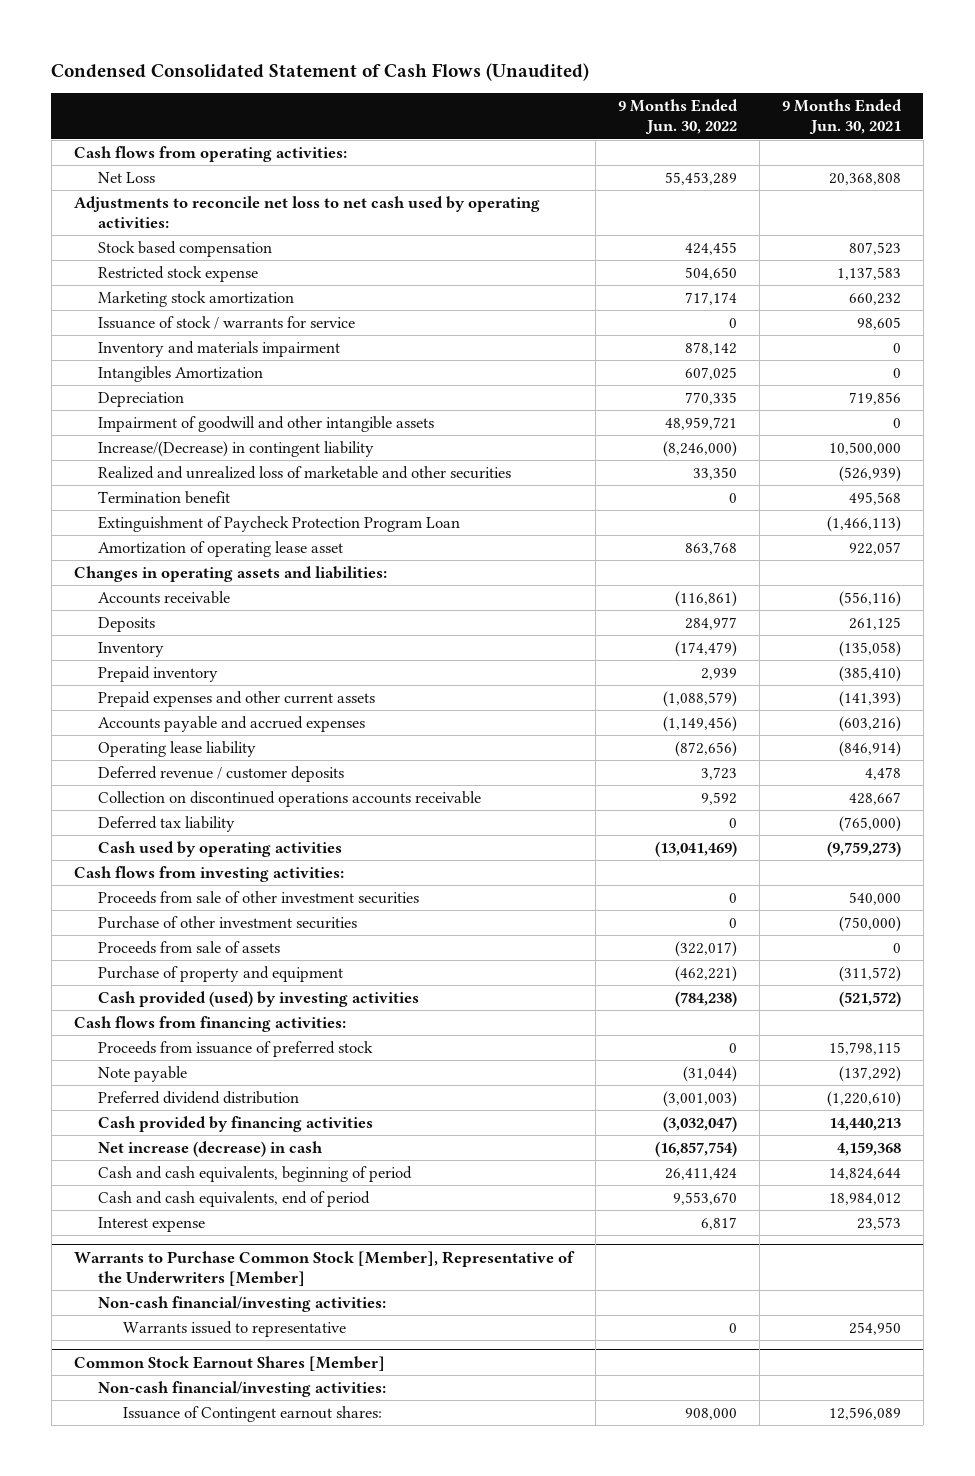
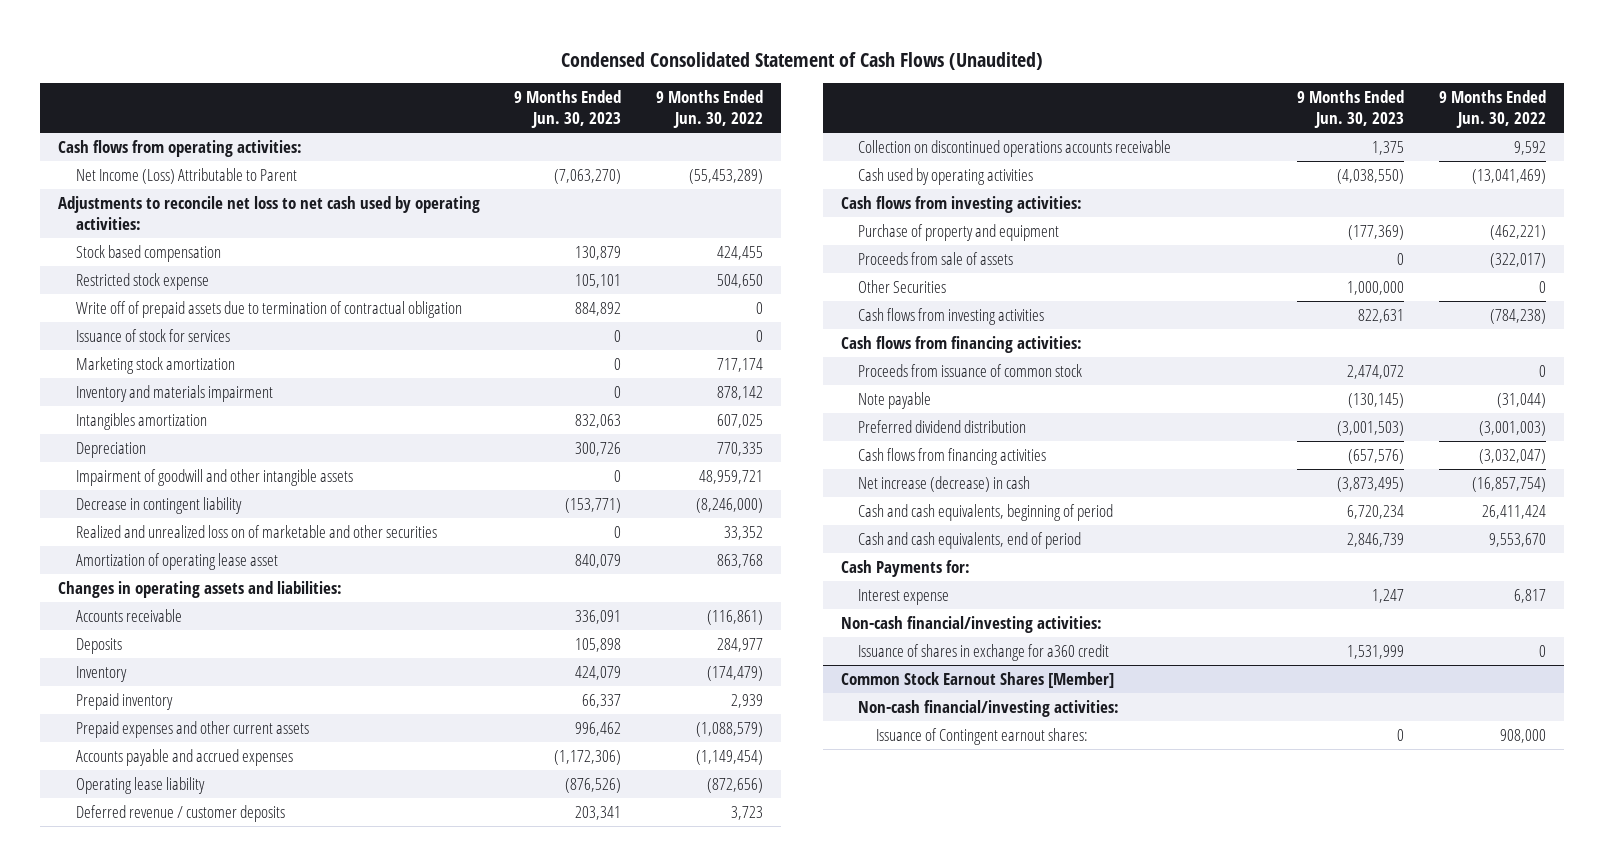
- | 9 Months Ended Jun. 30, 2022 | 9 Months Ended Jun. 30, 2021
+ | 9 Months Ended Jun. 30, 2023 | 9 Months Ended Jun. 30, 2022
- Net Loss | 55,453,289 | 20,368,808
+ Net Income (Loss) Attributable to Parent | (7,063,270) | (55,453,289)
+ Write off of prepaid assets due to termination of contractual obligation | 884,892 | 0
+ Issuance of stock for services | 0 | 0
- Issuance of stock / warrants for service | 0 | 98,605
- Intangibles Amortization | 607,025 | 0
+ Intangibles amortization | 832,063 | 607,025
- Increase/(Decrease) in contingent liability | (8,246,000) | 10,500,000
- Realized and unrealized loss of marketable and other securities | 33,350 | (526,939)
- Termination benefit | 0 | 495,568
- Extinguishment of Paycheck Protection Program Loan | | (1,466,113)
+ Decrease in contingent liability | (153,771) | (8,246,000)
+ Realized and unrealized loss on of marketable and other securities | 0 | 33,352
- Accounts payable and accrued expenses | (1,149,456) | (603,216)
+ Accounts payable and accrued expenses | (1,172,306) | (1,149,454)
- Deferred tax liability | 0 | (765,000)
- Proceeds from sale of other investment securities | 0 | 540,000
- Purchase of other investment securities | 0 | (750,000)
- Cash provided (used) by investing activities | (784,238) | (521,572)
moved down: Proceeds from sale of assets | 0 | (322,017)
+ Other Securities | 1,000,000 | 0
+ Cash flows from investing activities | 822,631 | (784,238)
- Proceeds from issuance of preferred stock | 0 | 15,798,115
+ Proceeds from issuance of common stock | 2,474,072 | 0
- Cash provided by financing activities | (3,032,047) | 14,440,213
+ Cash flows from financing activities | (657,576) | (3,032,047)
+ Cash Payments for:
- Warrants to Purchase Common Stock [Member], Representative of the Underwriters [Member]
- Warrants issued to representative | 0 | 254,950
+ Issuance of shares in exchange for a360 credit | 1,531,999 | 0

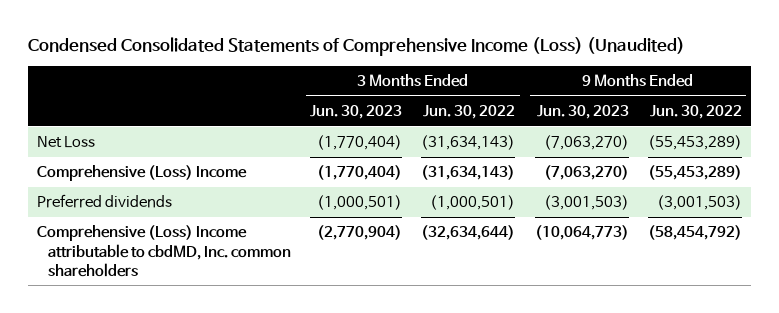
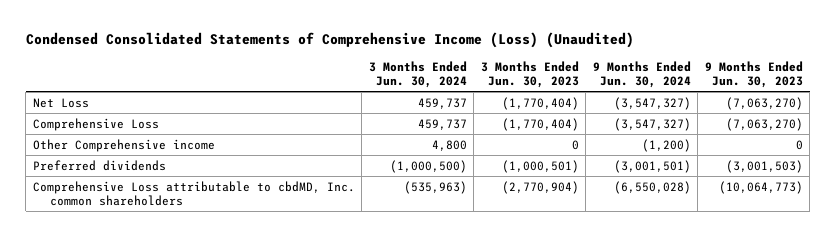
- | 3 Months Ended Jun. 30, 2023 | 3 Months Ended Jun. 30, 2022 | 9 Months Ended Jun. 30, 2023 | 9 Months Ended Jun. 30, 2022
+ | 3 Months Ended Jun. 30, 2024 | 3 Months Ended Jun. 30, 2023 | 9 Months Ended Jun. 30, 2024 | 9 Months Ended Jun. 30, 2023
- Comprehensive (Loss) Income | (1,770,404) | (31,634,143) | (7,063,270) | (55,453,289)
+ Comprehensive Loss | 459,737 | (1,770,404) | (3,547,327) | (7,063,270)
+ Other Comprehensive income | 4,800 | 0 | (1,200) | 0
- Comprehensive (Loss) Income attributable to cbdMD, Inc. common shareholders | (2,770,904) | (32,634,644) | (10,064,773) | (58,454,792)
+ Comprehensive Loss attributable to cbdMD, Inc. common shareholders | (535,963) | (2,770,904) | (6,550,028) | (10,064,773)

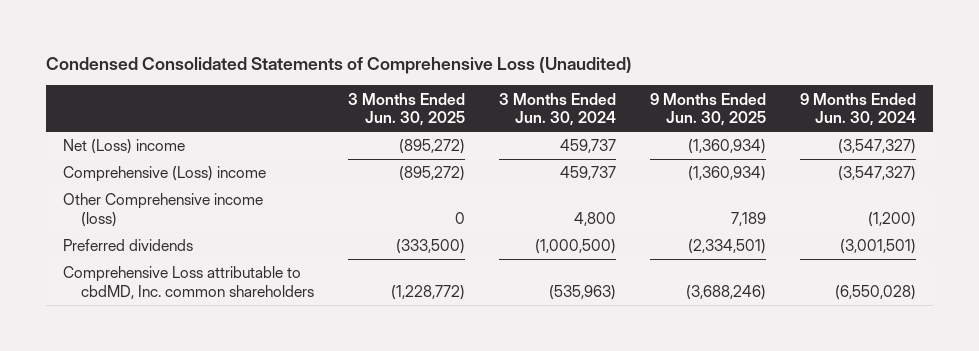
- Condensed Consolidated Statements of Comprehensive Income (Loss) (Unaudited)
+ Condensed Consolidated Statements of Comprehensive Loss (Unaudited)
- | 3 Months Ended Jun. 30, 2024 | 3 Months Ended Jun. 30, 2023 | 9 Months Ended Jun. 30, 2024 | 9 Months Ended Jun. 30, 2023
+ | 3 Months Ended Jun. 30, 2025 | 3 Months Ended Jun. 30, 2024 | 9 Months Ended Jun. 30, 2025 | 9 Months Ended Jun. 30, 2024
- Net Loss | 459,737 | (1,770,404) | (3,547,327) | (7,063,270)
- Comprehensive Loss | 459,737 | (1,770,404) | (3,547,327) | (7,063,270)
- Other Comprehensive income | 4,800 | 0 | (1,200) | 0
+ Net (Loss) income | (895,272) | 459,737 | (1,360,934) | (3,547,327)
+ Comprehensive (Loss) income | (895,272) | 459,737 | (1,360,934) | (3,547,327)
+ Other Comprehensive income (loss) | 0 | 4,800 | 7,189 | (1,200)

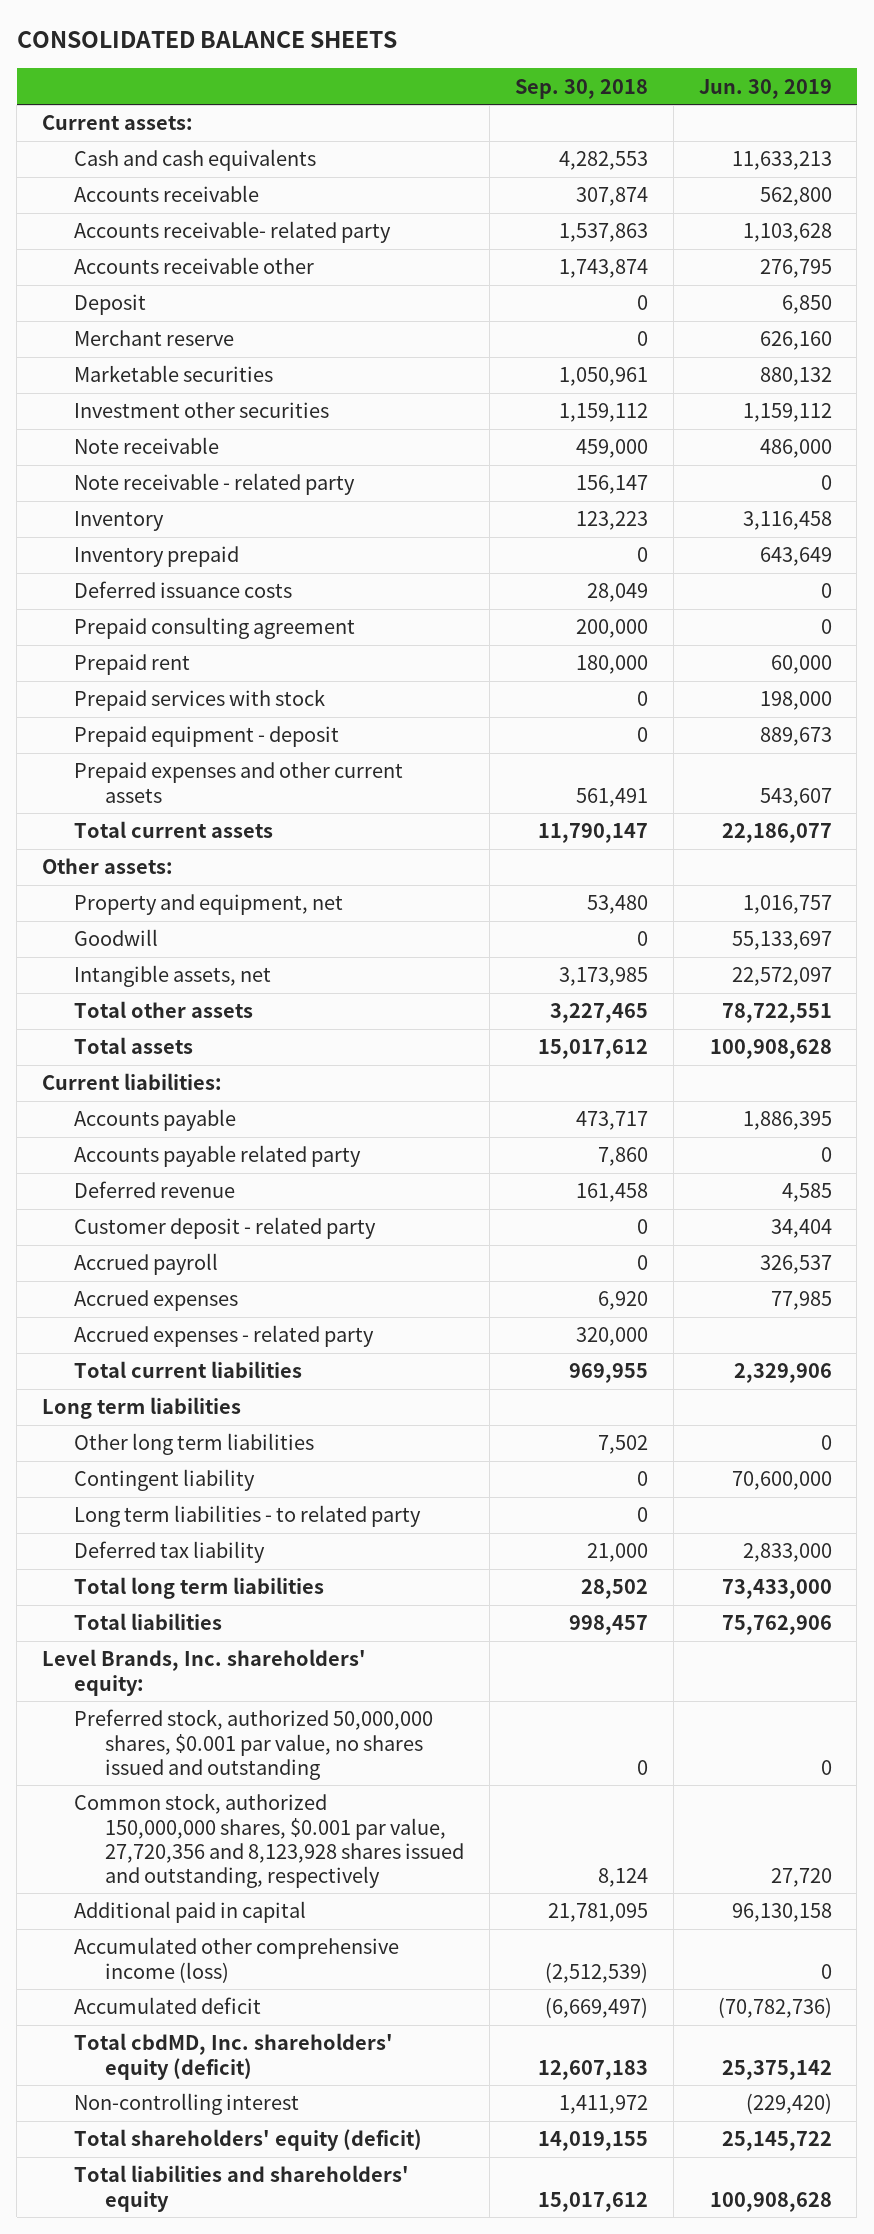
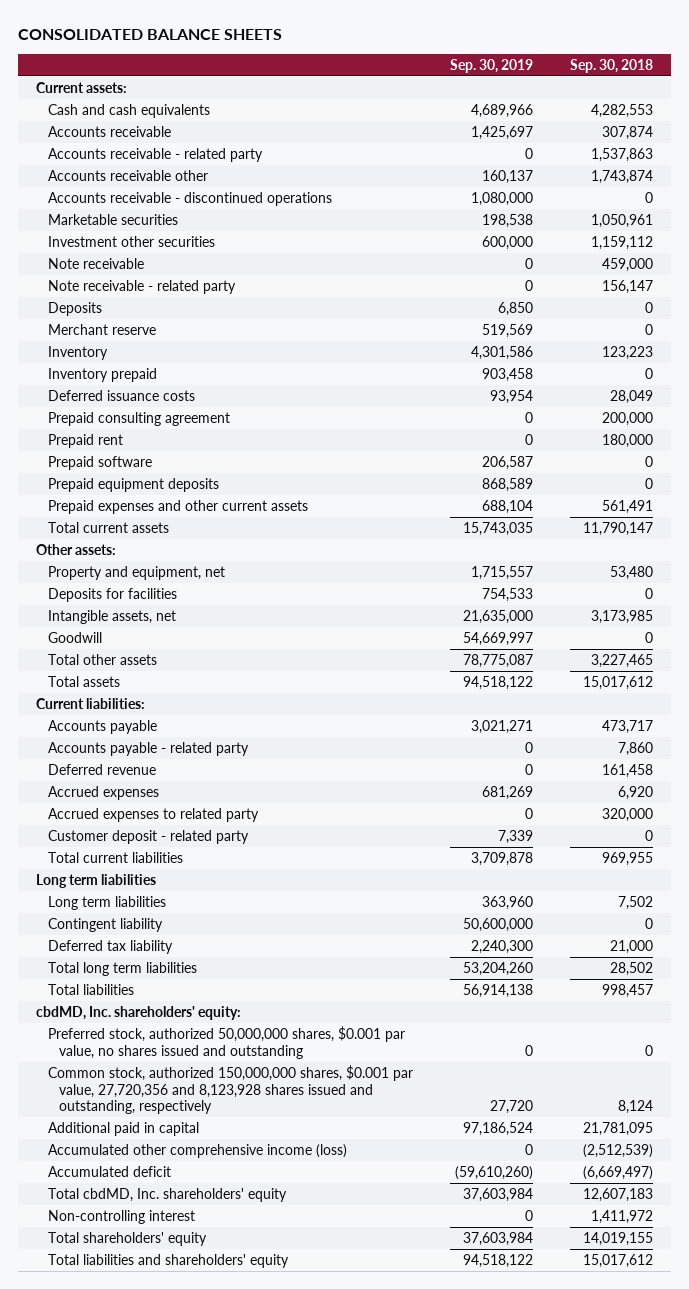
- | Sep. 30, 2018 | Jun. 30, 2019
+ | Sep. 30, 2019 | Sep. 30, 2018
- Accounts receivable- related party | 1,537,863 | 1,103,628
+ Accounts receivable - related party | 0 | 1,537,863
- Deposit | 0 | 6,850
+ Accounts receivable - discontinued operations | 1,080,000 | 0
+ Deposits | 6,850 | 0
moved down: Merchant reserve | 519,569 | 0
- Prepaid services with stock | 0 | 198,000
- Prepaid equipment - deposit | 0 | 889,673
+ Prepaid software | 206,587 | 0
+ Prepaid equipment deposits | 868,589 | 0
+ Deposits for facilities | 754,533 | 0
moved down: Goodwill | 54,669,997 | 0
- Accounts payable related party | 7,860 | 0
+ Accounts payable - related party | 0 | 7,860
- Accrued payroll | 0 | 326,537
- Accrued expenses - related party | 320,000 |
+ Accrued expenses to related party | 0 | 320,000
moved down: Customer deposit - related party | 7,339 | 0
- Other long term liabilities | 7,502 | 0
+ Long term liabilities | 363,960 | 7,502
- Long term liabilities - to related party | 0 |
- Level Brands, Inc. shareholders' equity:
+ cbdMD, Inc. shareholders' equity:
- Total cbdMD, Inc. shareholders' equity (deficit) | 12,607,183 | 25,375,142
+ Total cbdMD, Inc. shareholders' equity | 37,603,984 | 12,607,183
- Total shareholders' equity (deficit) | 14,019,155 | 25,145,722
+ Total shareholders' equity | 37,603,984 | 14,019,155

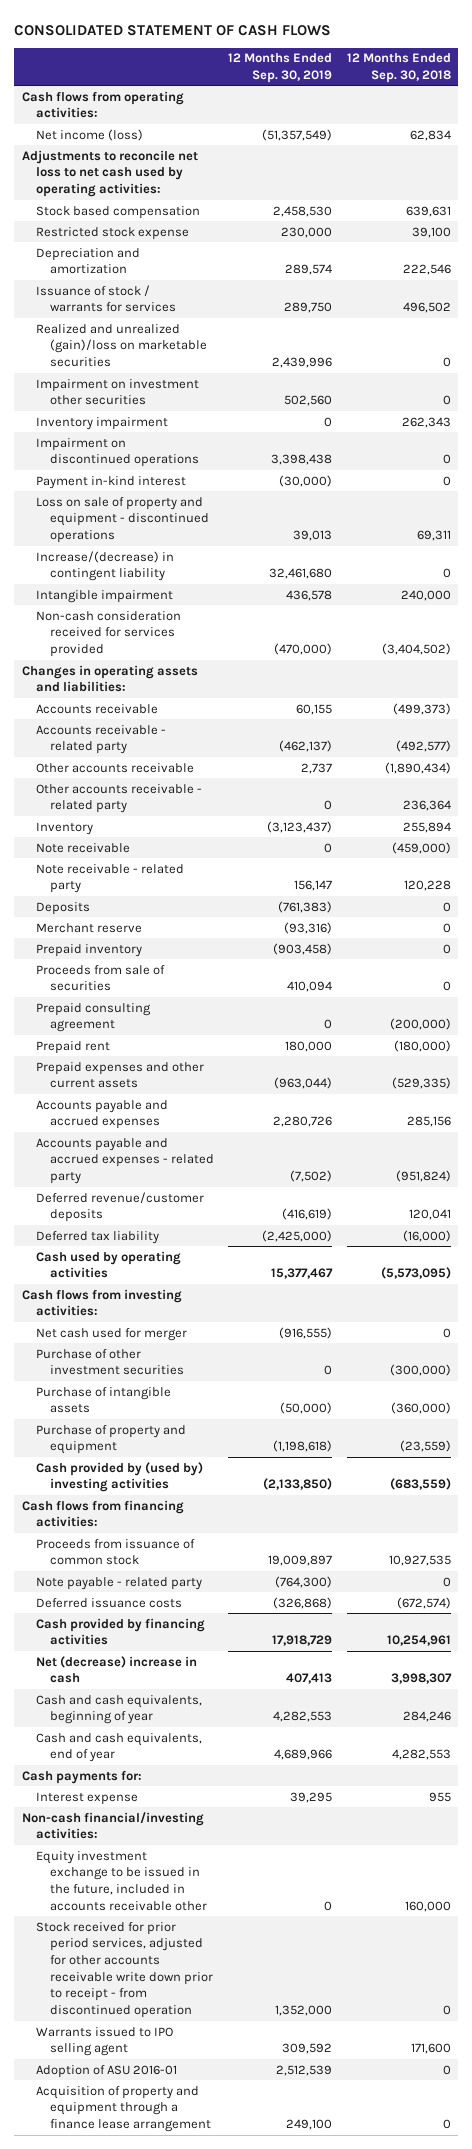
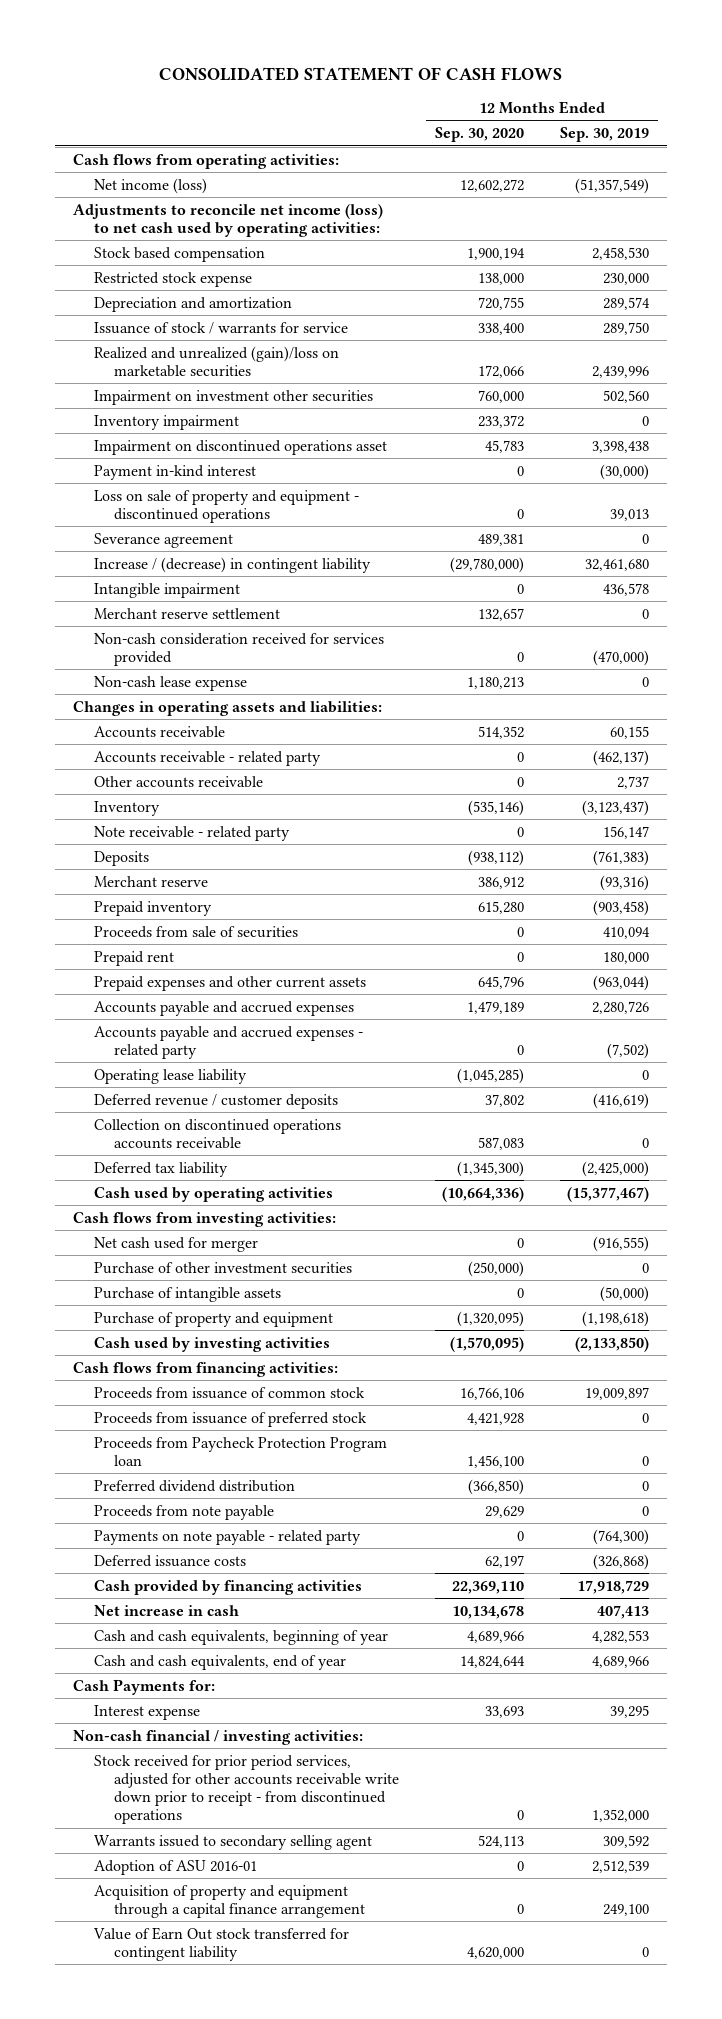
- | 12 Months Ended Sep. 30, 2019 | 12 Months Ended Sep. 30, 2018
+ | 12 Months Ended Sep. 30, 2020 | 12 Months Ended Sep. 30, 2019
- Adjustments to reconcile net loss to net cash used by operating activities:
+ Adjustments to reconcile net income (loss) to net cash used by operating activities:
- Issuance of stock / warrants for services | 289,750 | 496,502
+ Issuance of stock / warrants for service | 338,400 | 289,750
- Impairment on discontinued operations | 3,398,438 | 0
+ Impairment on discontinued operations asset | 45,783 | 3,398,438
- Increase/(decrease) in contingent liability | 32,461,680 | 0
+ Severance agreement | 489,381 | 0
+ Increase / (decrease) in contingent liability | (29,780,000) | 32,461,680
+ Merchant reserve settlement | 132,657 | 0
+ Non-cash lease expense | 1,180,213 | 0
- Other accounts receivable - related party | 0 | 236,364
- Note receivable | 0 | (459,000)
- Prepaid consulting agreement | 0 | (200,000)
- Deferred revenue/customer deposits | (416,619) | 120,041
+ Operating lease liability | (1,045,285) | 0
+ Deferred revenue / customer deposits | 37,802 | (416,619)
+ Collection on discontinued operations accounts receivable | 587,083 | 0
- Cash used by operating activities | 15,377,467 | (5,573,095)
+ Cash used by operating activities | (10,664,336) | (15,377,467)
- Cash provided by (used by) investing activities | (2,133,850) | (683,559)
+ Cash used by investing activities | (1,570,095) | (2,133,850)
- Note payable - related party | (764,300) | 0
+ Proceeds from issuance of preferred stock | 4,421,928 | 0
+ Proceeds from Paycheck Protection Program loan | 1,456,100 | 0
+ Preferred dividend distribution | (366,850) | 0
+ Proceeds from note payable | 29,629 | 0
+ Payments on note payable - related party | 0 | (764,300)
- Net (decrease) increase in cash | 407,413 | 3,998,307
+ Net increase in cash | 10,134,678 | 407,413
- Cash payments for:
+ Cash Payments for:
- Non-cash financial/investing activities:
- Equity investment exchange to be issued in the future, included in accounts receivable other | 0 | 160,000
- Stock received for prior period services, adjusted for other accounts receivable write down prior to receipt - from discontinued operation | 1,352,000 | 0
- Warrants issued to IPO selling agent | 309,592 | 171,600
+ Non-cash financial / investing activities:
+ Stock received for prior period services, adjusted for other accounts receivable write down prior to receipt - from discontinued operations | 0 | 1,352,000
+ Warrants issued to secondary selling agent | 524,113 | 309,592
- Acquisition of property and equipment through a finance lease arrangement | 249,100 | 0
+ Acquisition of property and equipment through a capital finance arrangement | 0 | 249,100
+ Value of Earn Out stock transferred for contingent liability | 4,620,000 | 0

